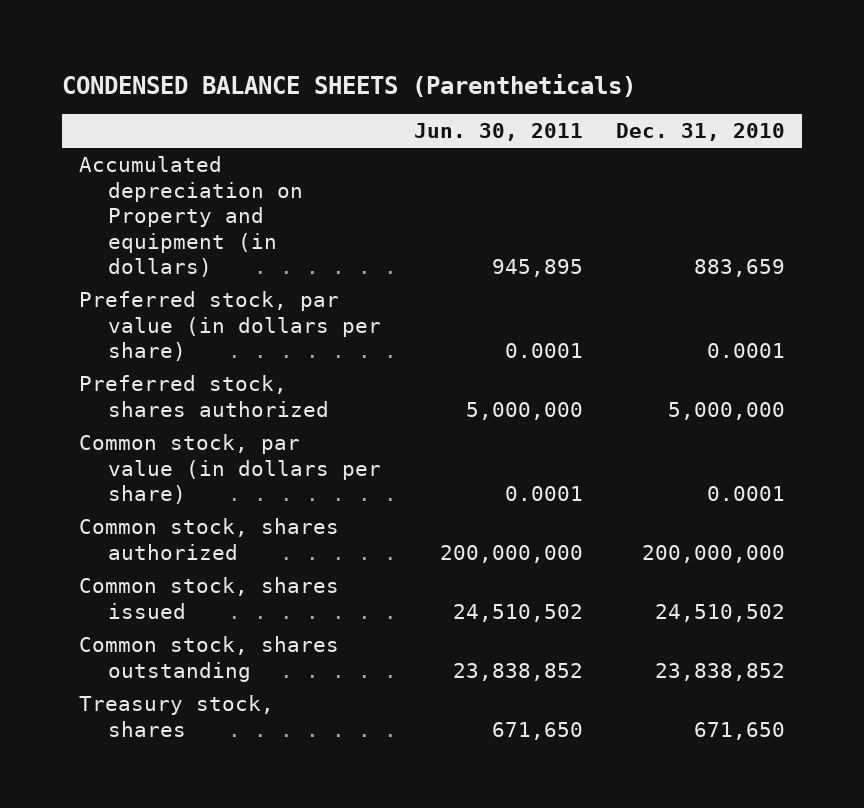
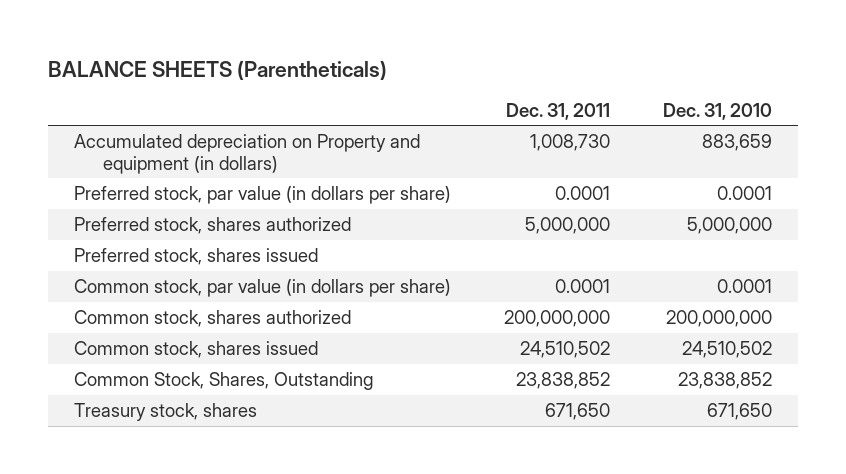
- CONDENSED BALANCE SHEETS (Parentheticals)
+ BALANCE SHEETS (Parentheticals)
- | Jun. 30, 2011 | Dec. 31, 2010
+ | Dec. 31, 2011 | Dec. 31, 2010
+ Preferred stock, shares issued
- Common stock, shares outstanding | 23,838,852 | 23,838,852
+ Common Stock, Shares, Outstanding | 23,838,852 | 23,838,852

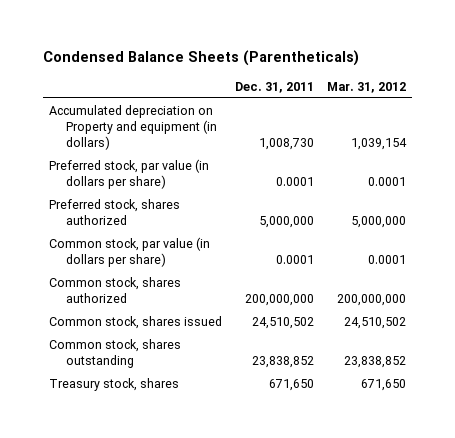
- BALANCE SHEETS (Parentheticals)
+ Condensed Balance Sheets (Parentheticals)
- | Dec. 31, 2011 | Dec. 31, 2010
+ | Dec. 31, 2011 | Mar. 31, 2012
- Preferred stock, shares issued
- Common Stock, Shares, Outstanding | 23,838,852 | 23,838,852
+ Common stock, shares outstanding | 23,838,852 | 23,838,852

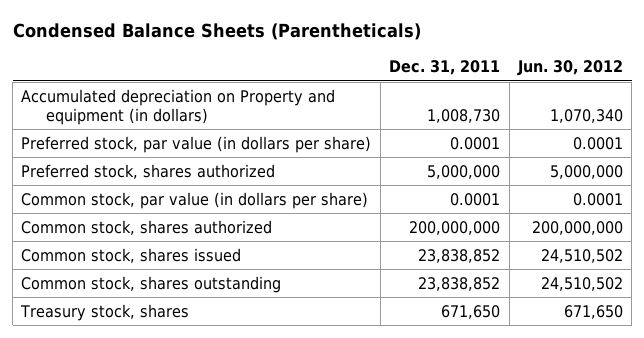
- | Dec. 31, 2011 | Mar. 31, 2012
+ | Dec. 31, 2011 | Jun. 30, 2012
- Common stock, shares issued | 24,510,502 | 24,510,502
+ Common stock, shares issued | 23,838,852 | 24,510,502

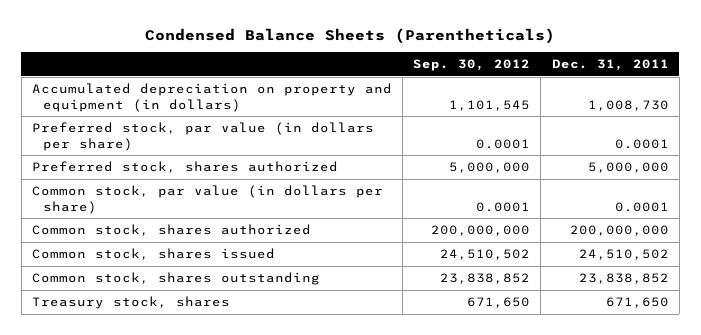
- | Dec. 31, 2011 | Jun. 30, 2012
+ | Sep. 30, 2012 | Dec. 31, 2011
- Accumulated depreciation on Property and equipment (in dollars) | 1,008,730 | 1,070,340
+ Accumulated depreciation on property and equipment (in dollars) | 1,101,545 | 1,008,730
- Common stock, shares issued | 23,838,852 | 24,510,502
+ Common stock, shares issued | 24,510,502 | 24,510,502

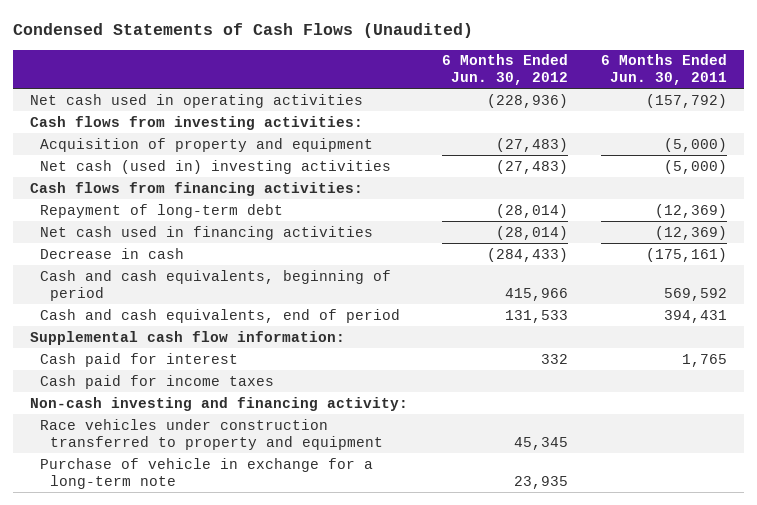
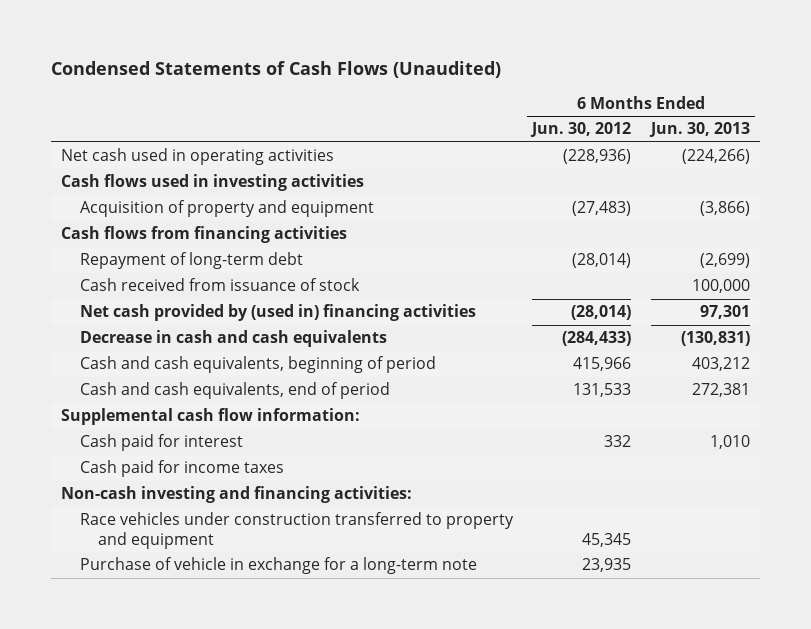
- | 6 Months Ended Jun. 30, 2012 | 6 Months Ended Jun. 30, 2011
+ | 6 Months Ended Jun. 30, 2012 | 6 Months Ended Jun. 30, 2013
- Cash flows from investing activities:
+ Cash flows used in investing activities
- Net cash (used in) investing activities | (27,483) | (5,000)
- Cash flows from financing activities:
+ Cash flows from financing activities
- Net cash used in financing activities | (28,014) | (12,369)
- Decrease in cash | (284,433) | (175,161)
+ Cash received from issuance of stock | | 100,000
+ Net cash provided by (used in) financing activities | (28,014) | 97,301
+ Decrease in cash and cash equivalents | (284,433) | (130,831)
- Non-cash investing and financing activity:
+ Non-cash investing and financing activities:

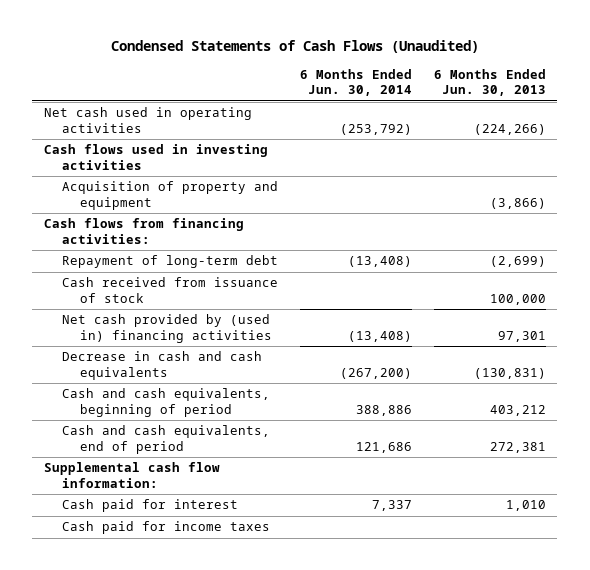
- | 6 Months Ended Jun. 30, 2012 | 6 Months Ended Jun. 30, 2013
+ | 6 Months Ended Jun. 30, 2014 | 6 Months Ended Jun. 30, 2013
- Cash flows from financing activities
+ Cash flows from financing activities:
- Non-cash investing and financing activities:
- Race vehicles under construction transferred to property and equipment | 45,345 |
- Purchase of vehicle in exchange for a long-term note | 23,935 |

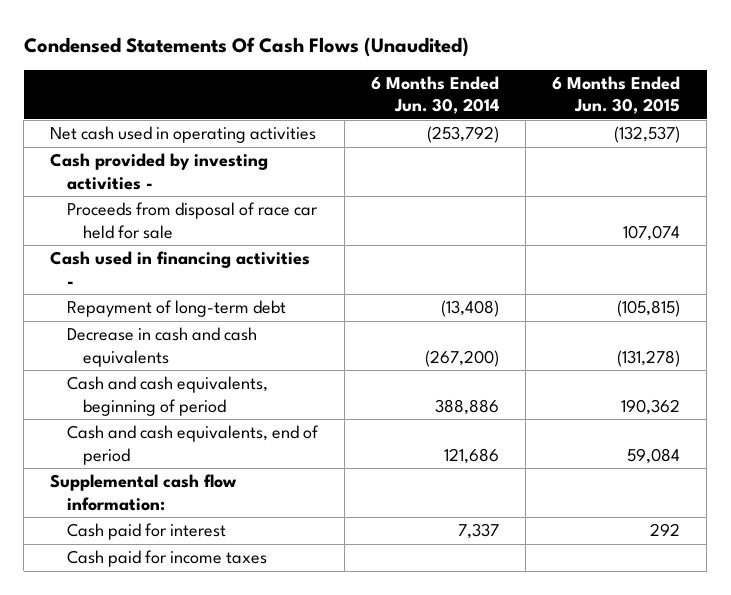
- Condensed Statements of Cash Flows (Unaudited)
+ Condensed Statements Of Cash Flows (Unaudited)
- | 6 Months Ended Jun. 30, 2014 | 6 Months Ended Jun. 30, 2013
+ | 6 Months Ended Jun. 30, 2014 | 6 Months Ended Jun. 30, 2015
- Cash flows used in investing activities
- Acquisition of property and equipment | | (3,866)
- Cash flows from financing activities:
+ Cash provided by investing activities -
+ Proceeds from disposal of race car held for sale | | 107,074
+ Cash used in financing activities -
- Cash received from issuance of stock | | 100,000
- Net cash provided by (used in) financing activities | (13,408) | 97,301

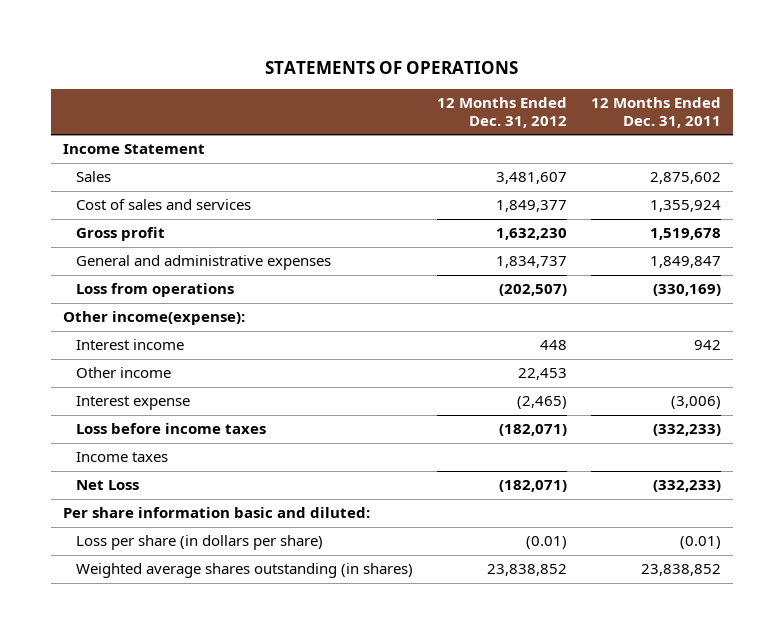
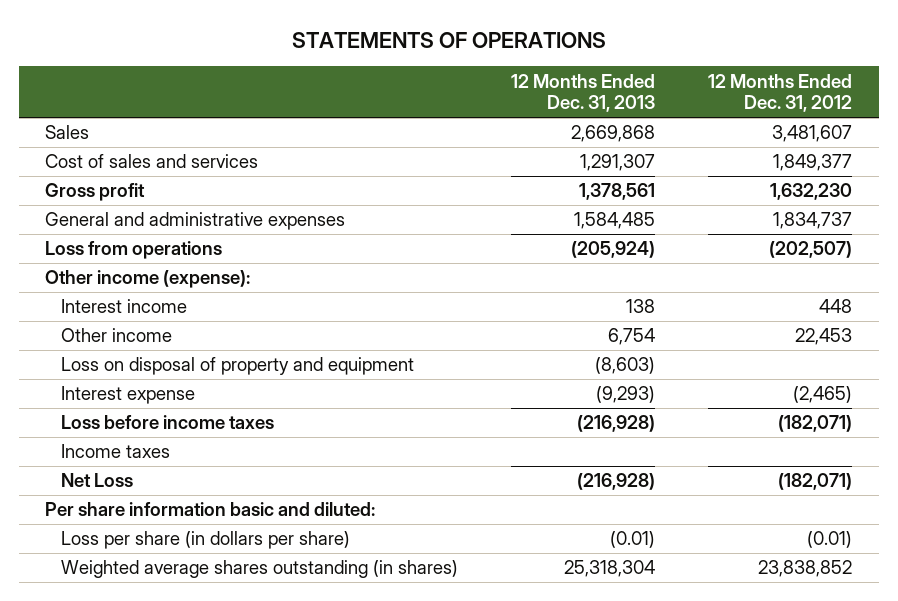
- | 12 Months Ended Dec. 31, 2012 | 12 Months Ended Dec. 31, 2011
+ | 12 Months Ended Dec. 31, 2013 | 12 Months Ended Dec. 31, 2012
- Income Statement
- Other income(expense):
+ Other income (expense):
+ Loss on disposal of property and equipment | (8,603) |

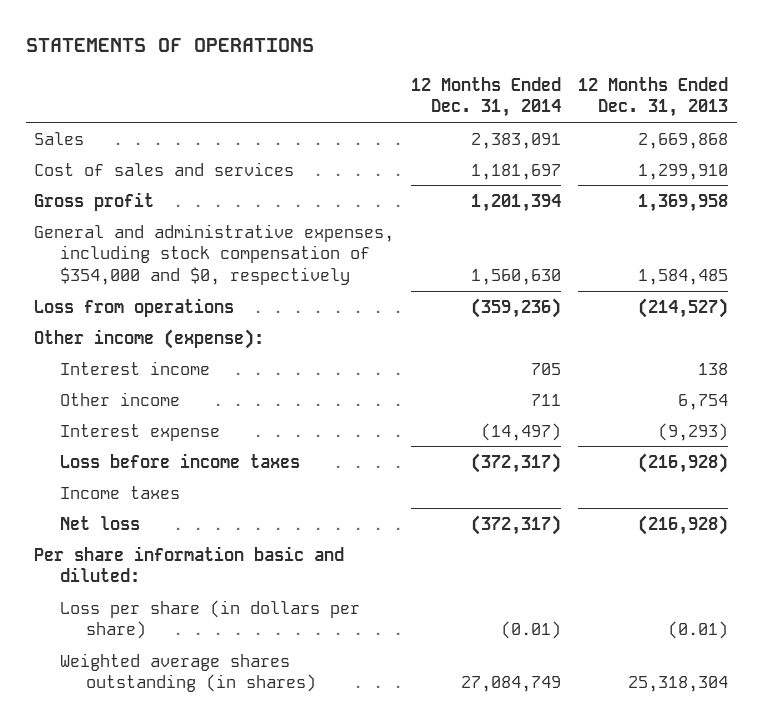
- | 12 Months Ended Dec. 31, 2013 | 12 Months Ended Dec. 31, 2012
+ | 12 Months Ended Dec. 31, 2014 | 12 Months Ended Dec. 31, 2013
- Cost of sales and services | 1,291,307 | 1,849,377
- Gross profit | 1,378,561 | 1,632,230
- General and administrative expenses | 1,584,485 | 1,834,737
- Loss from operations | (205,924) | (202,507)
+ Cost of sales and services | 1,181,697 | 1,299,910
+ Gross profit | 1,201,394 | 1,369,958
+ General and administrative expenses, including stock compensation of $354,000 and $0, respectively | 1,560,630 | 1,584,485
+ Loss from operations | (359,236) | (214,527)
- Loss on disposal of property and equipment | (8,603) |
- Net Loss | (216,928) | (182,071)
+ Net loss | (372,317) | (216,928)

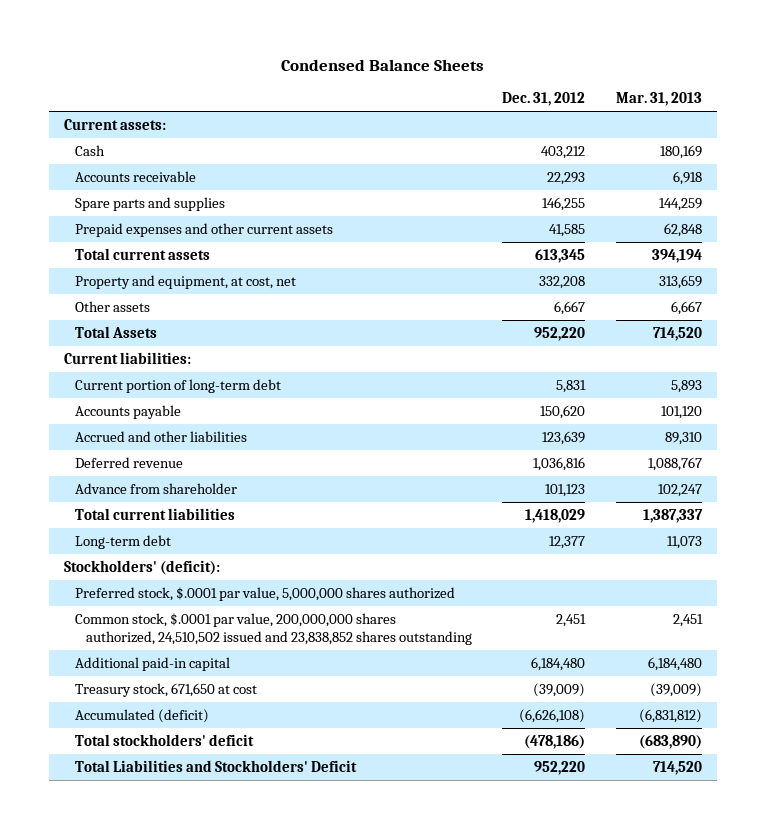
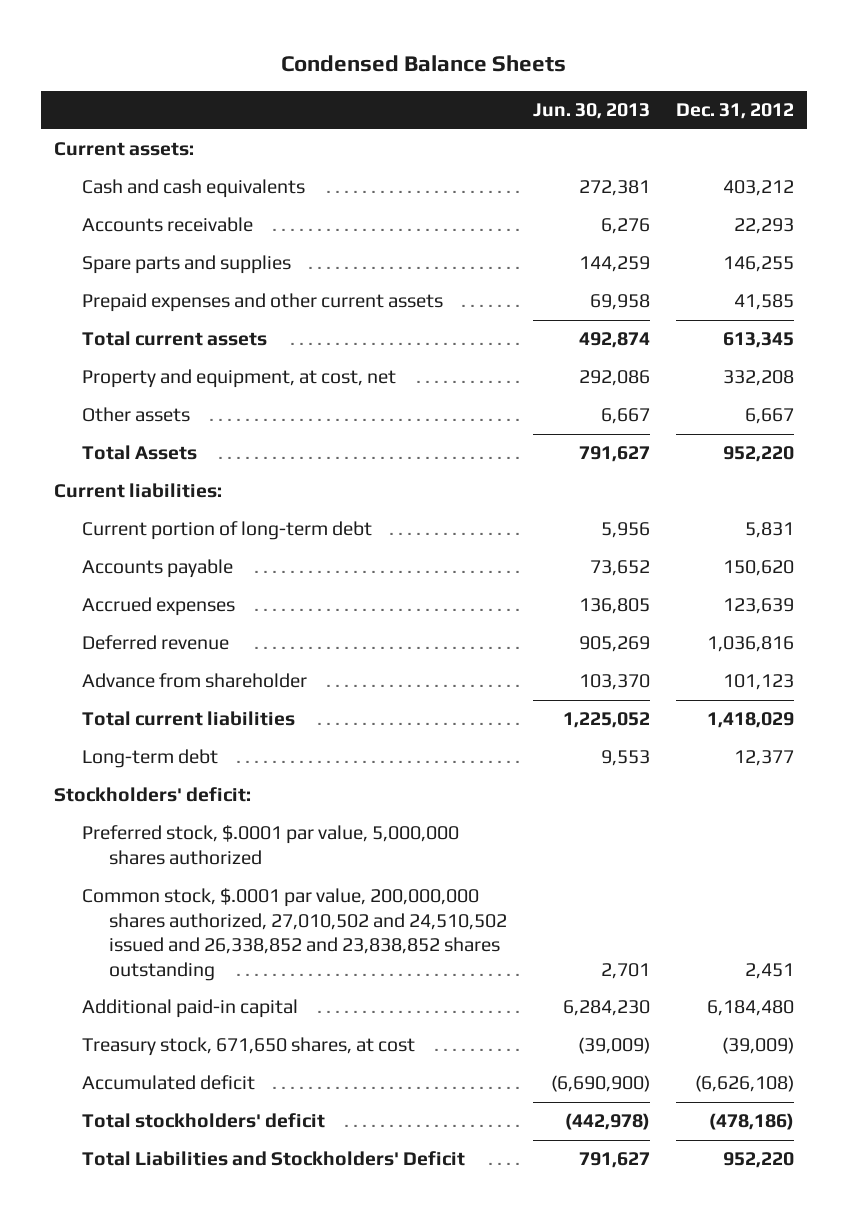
- | Dec. 31, 2012 | Mar. 31, 2013
+ | Jun. 30, 2013 | Dec. 31, 2012
- Cash | 403,212 | 180,169
+ Cash and cash equivalents | 272,381 | 403,212
- Accrued and other liabilities | 123,639 | 89,310
+ Accrued expenses | 136,805 | 123,639
- Stockholders' (deficit):
+ Stockholders' deficit:
- Common stock, $.0001 par value, 200,000,000 shares authorized, 24,510,502 issued and 23,838,852 shares outstanding | 2,451 | 2,451
+ Common stock, $.0001 par value, 200,000,000 shares authorized, 27,010,502 and 24,510,502 issued and 26,338,852 and 23,838,852 shares outstanding | 2,701 | 2,451
- Treasury stock, 671,650 at cost | (39,009) | (39,009)
- Accumulated (deficit) | (6,626,108) | (6,831,812)
+ Treasury stock, 671,650 shares, at cost | (39,009) | (39,009)
+ Accumulated deficit | (6,690,900) | (6,626,108)

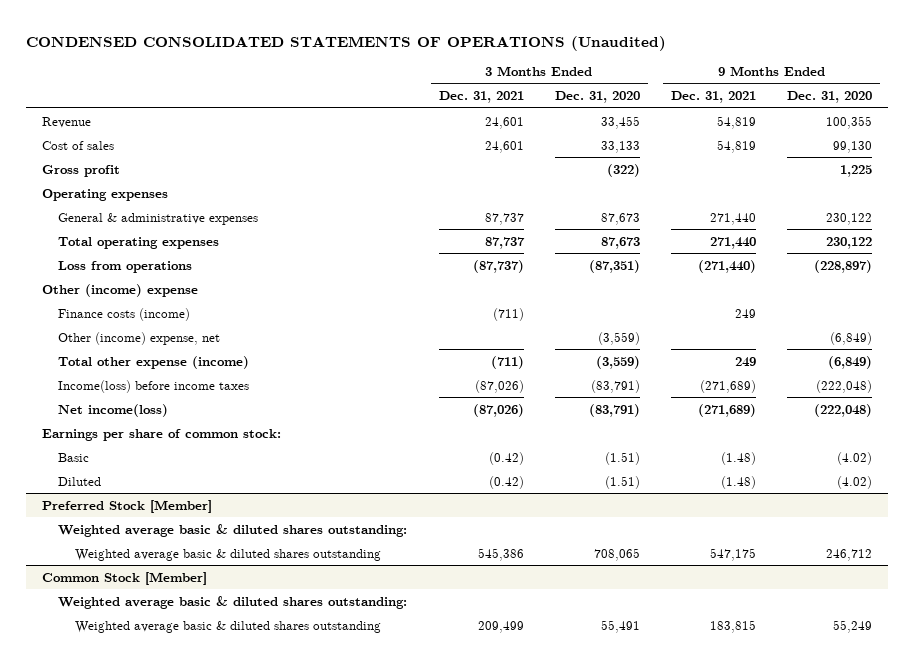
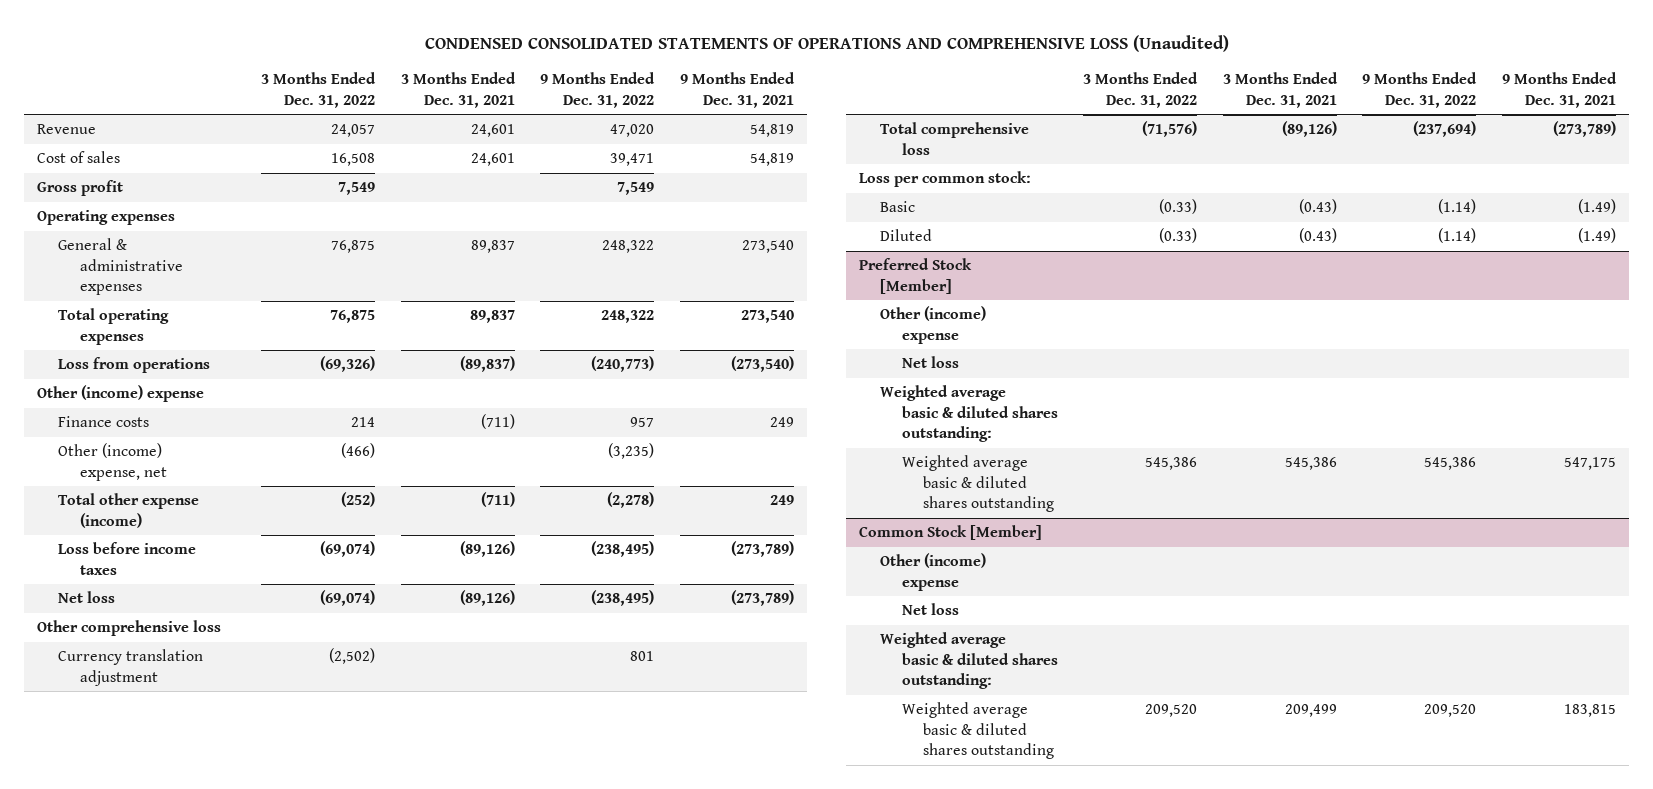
- CONDENSED CONSOLIDATED STATEMENTS OF OPERATIONS (Unaudited)
+ CONDENSED CONSOLIDATED STATEMENTS OF OPERATIONS AND COMPREHENSIVE LOSS (Unaudited)
- | 3 Months Ended Dec. 31, 2021 | 3 Months Ended Dec. 31, 2020 | 9 Months Ended Dec. 31, 2021 | 9 Months Ended Dec. 31, 2020
+ | 3 Months Ended Dec. 31, 2022 | 3 Months Ended Dec. 31, 2021 | 9 Months Ended Dec. 31, 2022 | 9 Months Ended Dec. 31, 2021
- General & administrative expenses | 87,737 | 87,673 | 271,440 | 230,122
- Total operating expenses | 87,737 | 87,673 | 271,440 | 230,122
- Loss from operations | (87,737) | (87,351) | (271,440) | (228,897)
+ General & administrative expenses | 76,875 | 89,837 | 248,322 | 273,540
+ Total operating expenses | 76,875 | 89,837 | 248,322 | 273,540
+ Loss from operations | (69,326) | (89,837) | (240,773) | (273,540)
- Finance costs (income) | (711) | | 249 |
+ Finance costs | 214 | (711) | 957 | 249
- Income(loss) before income taxes | (87,026) | (83,791) | (271,689) | (222,048)
- Net income(loss) | (87,026) | (83,791) | (271,689) | (222,048)
- Earnings per share of common stock:
- Basic | (0.42) | (1.51) | (1.48) | (4.02)
- Diluted | (0.42) | (1.51) | (1.48) | (4.02)
+ Loss before income taxes | (69,074) | (89,126) | (238,495) | (273,789)
+ Net loss | (69,074) | (89,126) | (238,495) | (273,789)
+ Other comprehensive loss
+ Currency translation adjustment | (2,502) | | 801 |
+ Total comprehensive loss | (71,576) | (89,126) | (237,694) | (273,789)
+ Loss per common stock:
+ Basic | (0.33) | (0.43) | (1.14) | (1.49)
+ Diluted | (0.33) | (0.43) | (1.14) | (1.49)
@ Preferred Stock [Member]
+ Other (income) expense
+ Net loss
@ Common Stock [Member]
+ Other (income) expense
+ Net loss

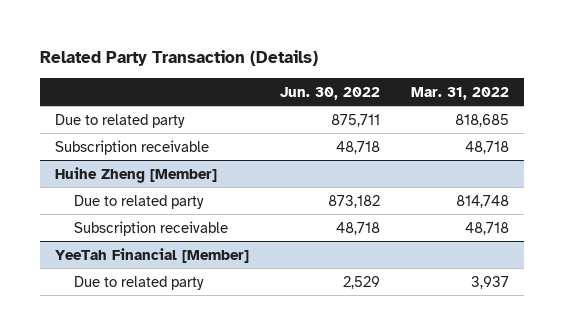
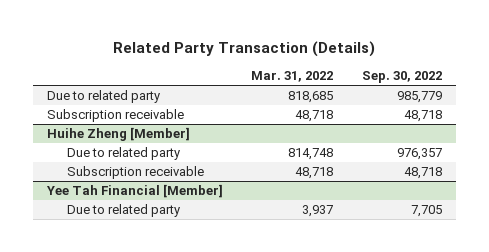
- | Jun. 30, 2022 | Mar. 31, 2022
+ | Mar. 31, 2022 | Sep. 30, 2022
- YeeTah Financial [Member]
+ Yee Tah Financial [Member]

